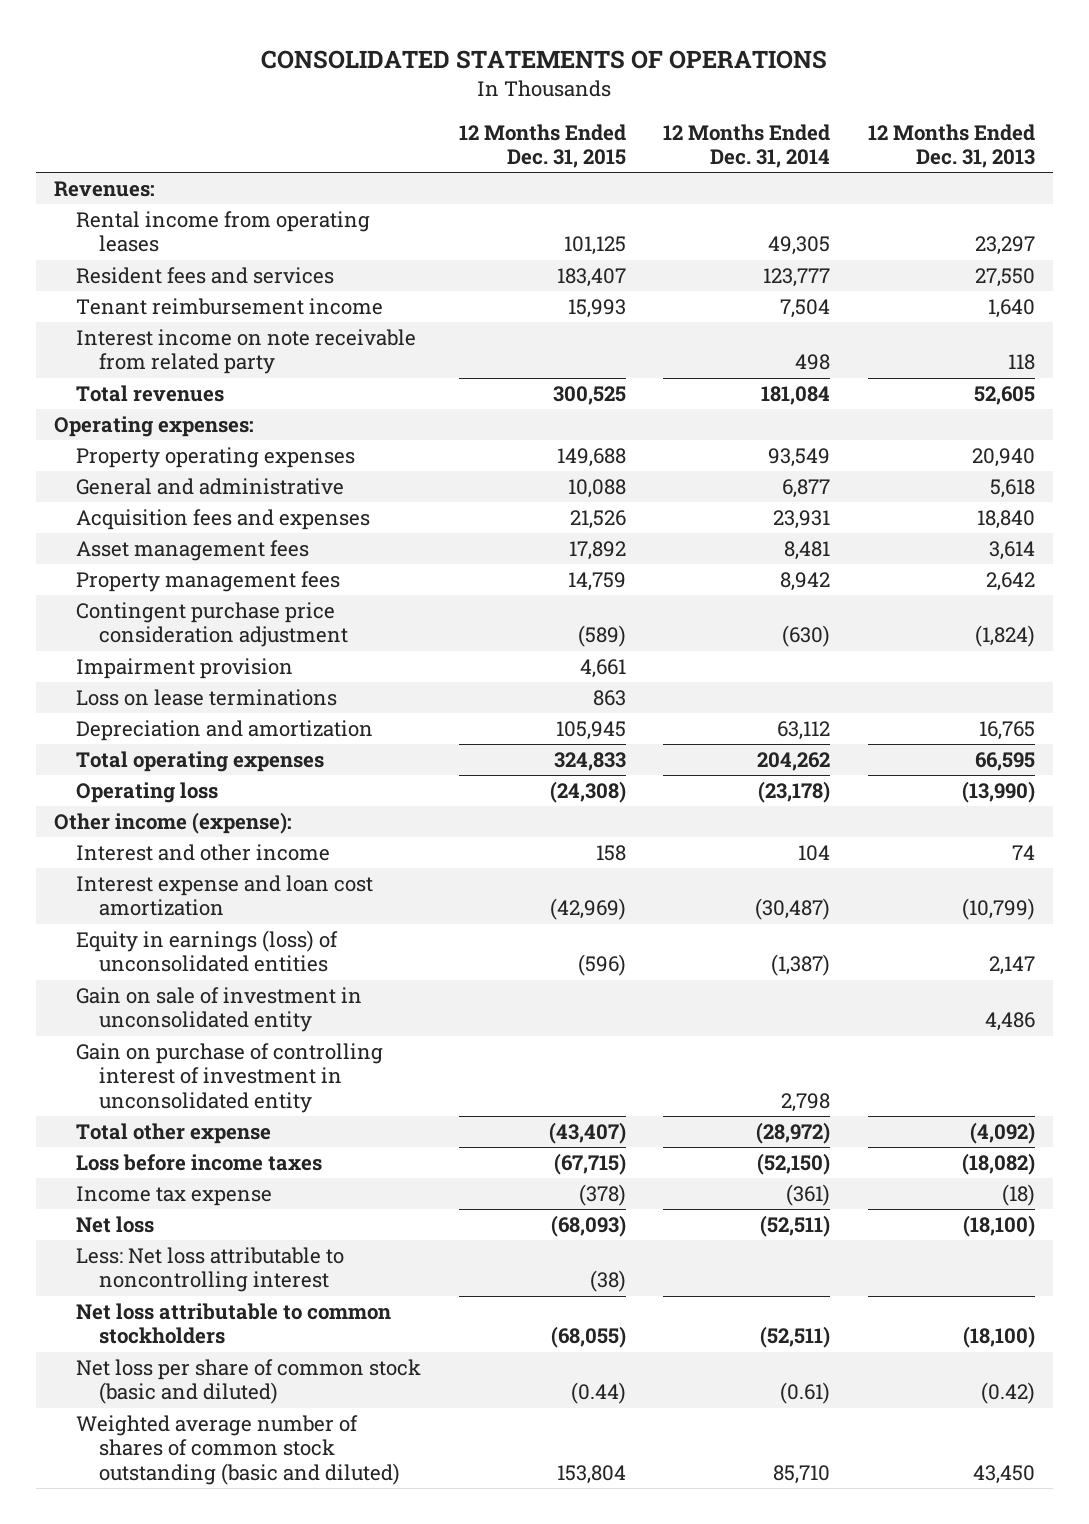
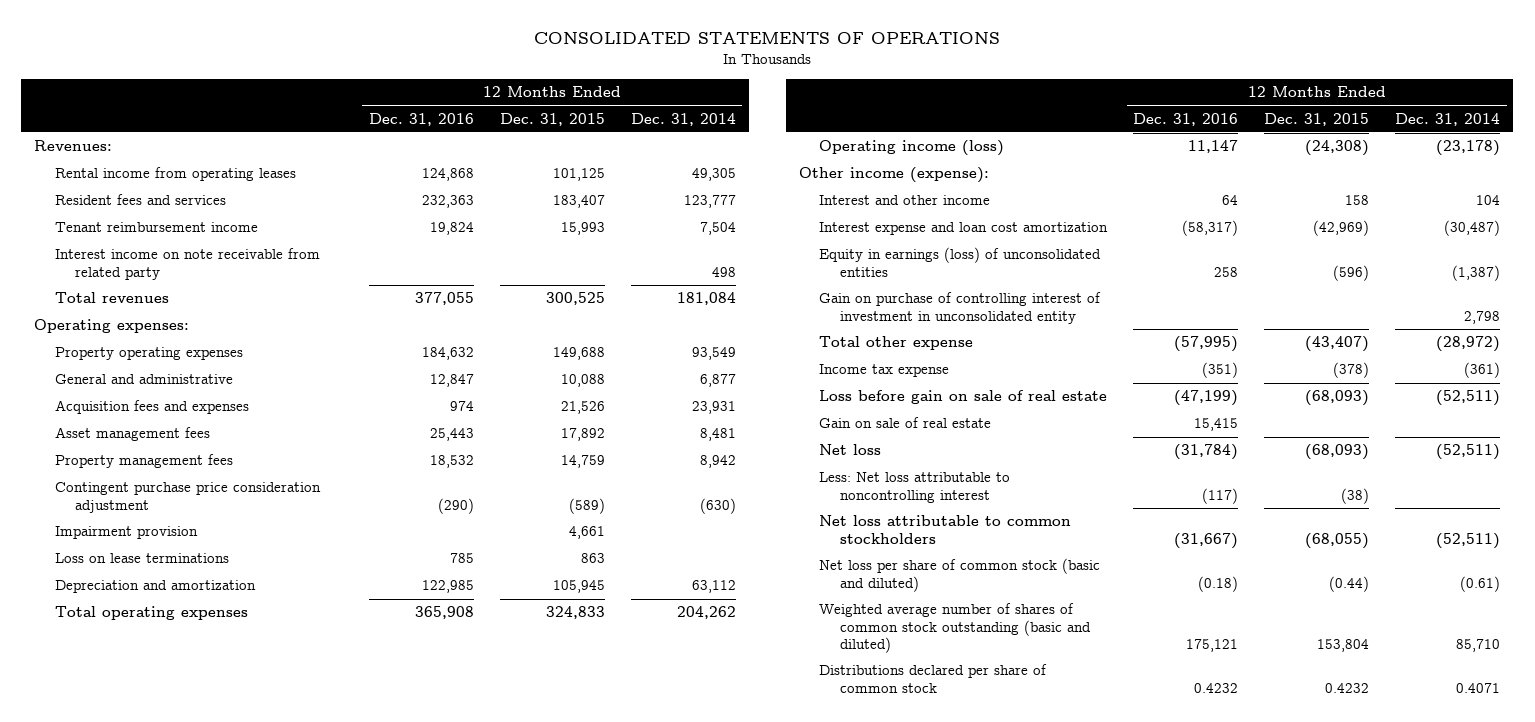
- | 12 Months Ended Dec. 31, 2015 | 12 Months Ended Dec. 31, 2014 | 12 Months Ended Dec. 31, 2013
+ | 12 Months Ended Dec. 31, 2016 | 12 Months Ended Dec. 31, 2015 | 12 Months Ended Dec. 31, 2014
- Operating loss | (24,308) | (23,178) | (13,990)
+ Operating income (loss) | 11,147 | (24,308) | (23,178)
- Gain on sale of investment in unconsolidated entity | | | 4,486
- Loss before income taxes | (67,715) | (52,150) | (18,082)
+ Loss before gain on sale of real estate | (47,199) | (68,093) | (52,511)
+ Gain on sale of real estate | 15,415 | |
+ Distributions declared per share of common stock | 0.4232 | 0.4232 | 0.4071

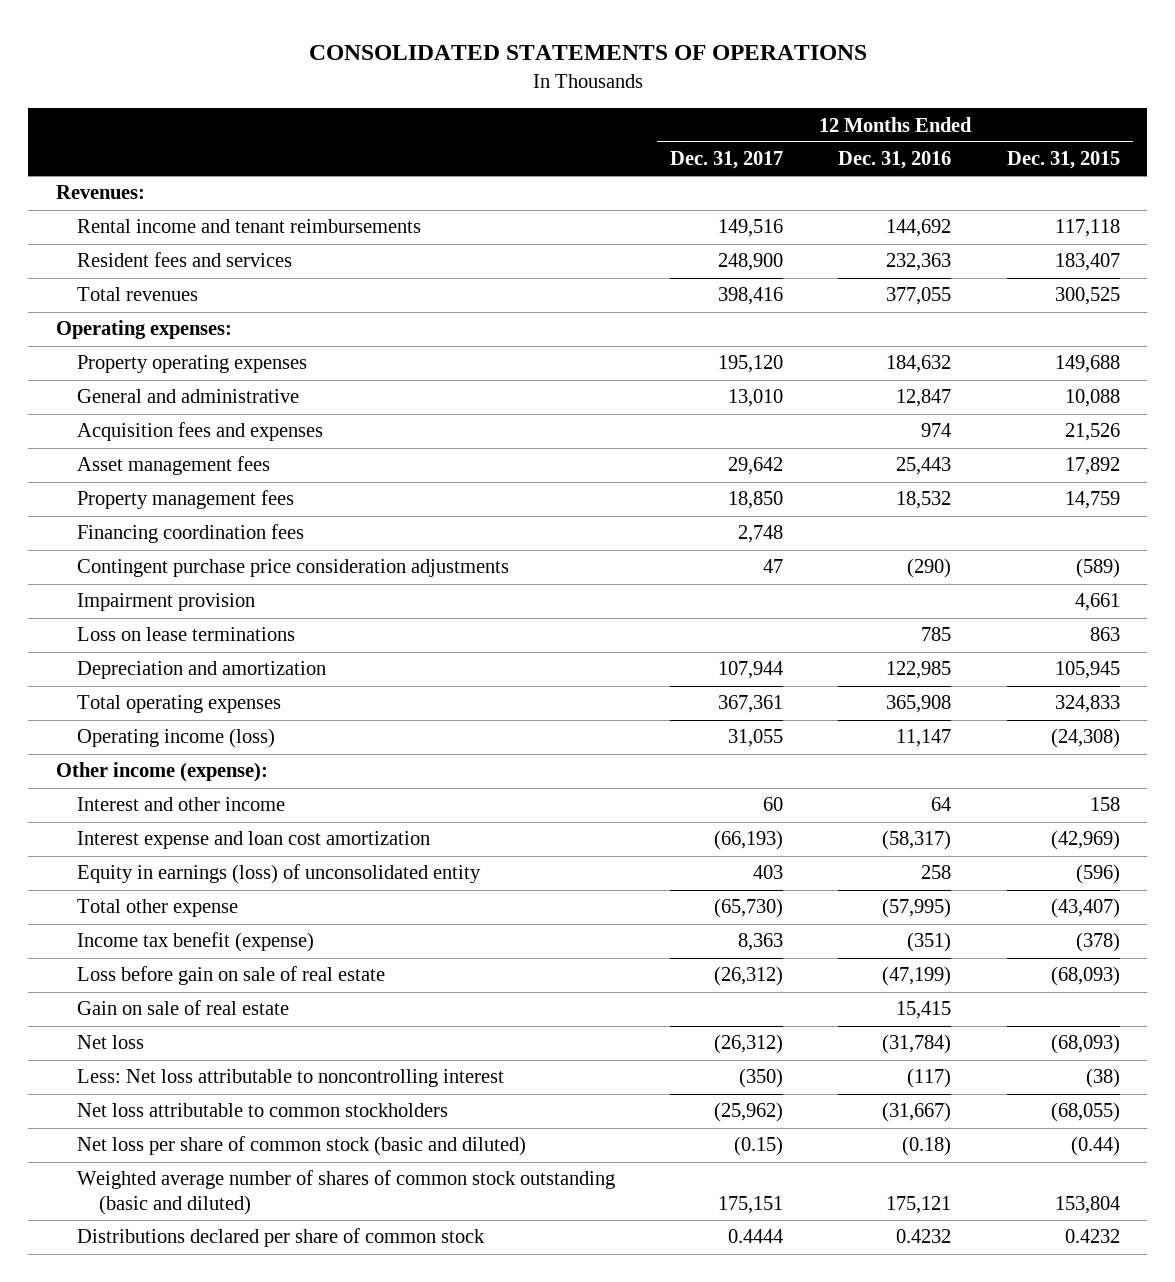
- | 12 Months Ended Dec. 31, 2016 | 12 Months Ended Dec. 31, 2015 | 12 Months Ended Dec. 31, 2014
+ | 12 Months Ended Dec. 31, 2017 | 12 Months Ended Dec. 31, 2016 | 12 Months Ended Dec. 31, 2015
- Rental income from operating leases | 124,868 | 101,125 | 49,305
+ Rental income and tenant reimbursements | 149,516 | 144,692 | 117,118
- Tenant reimbursement income | 19,824 | 15,993 | 7,504
- Interest income on note receivable from related party | | | 498
- Contingent purchase price consideration adjustment | (290) | (589) | (630)
+ Financing coordination fees | 2,748 | |
+ Contingent purchase price consideration adjustments | 47 | (290) | (589)
- Equity in earnings (loss) of unconsolidated entities | 258 | (596) | (1,387)
- Gain on purchase of controlling interest of investment in unconsolidated entity | | | 2,798
+ Equity in earnings (loss) of unconsolidated entity | 403 | 258 | (596)
- Income tax expense | (351) | (378) | (361)
+ Income tax benefit (expense) | 8,363 | (351) | (378)

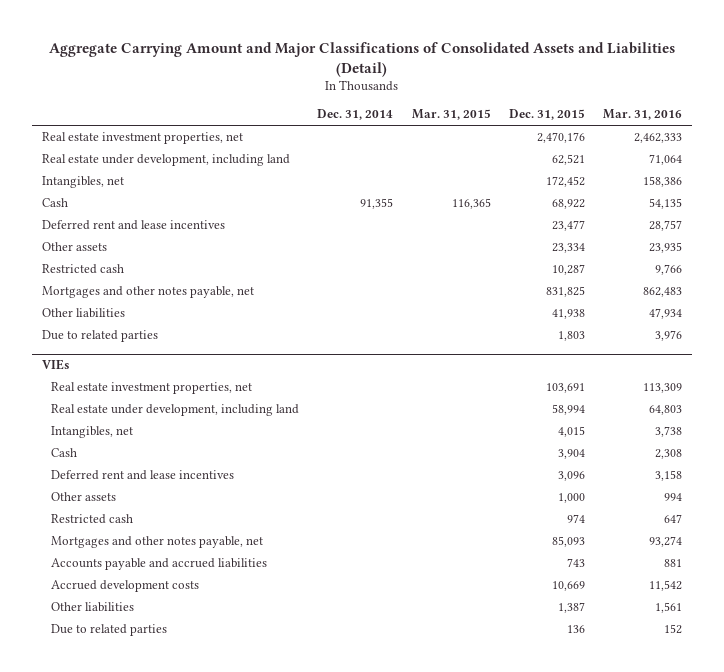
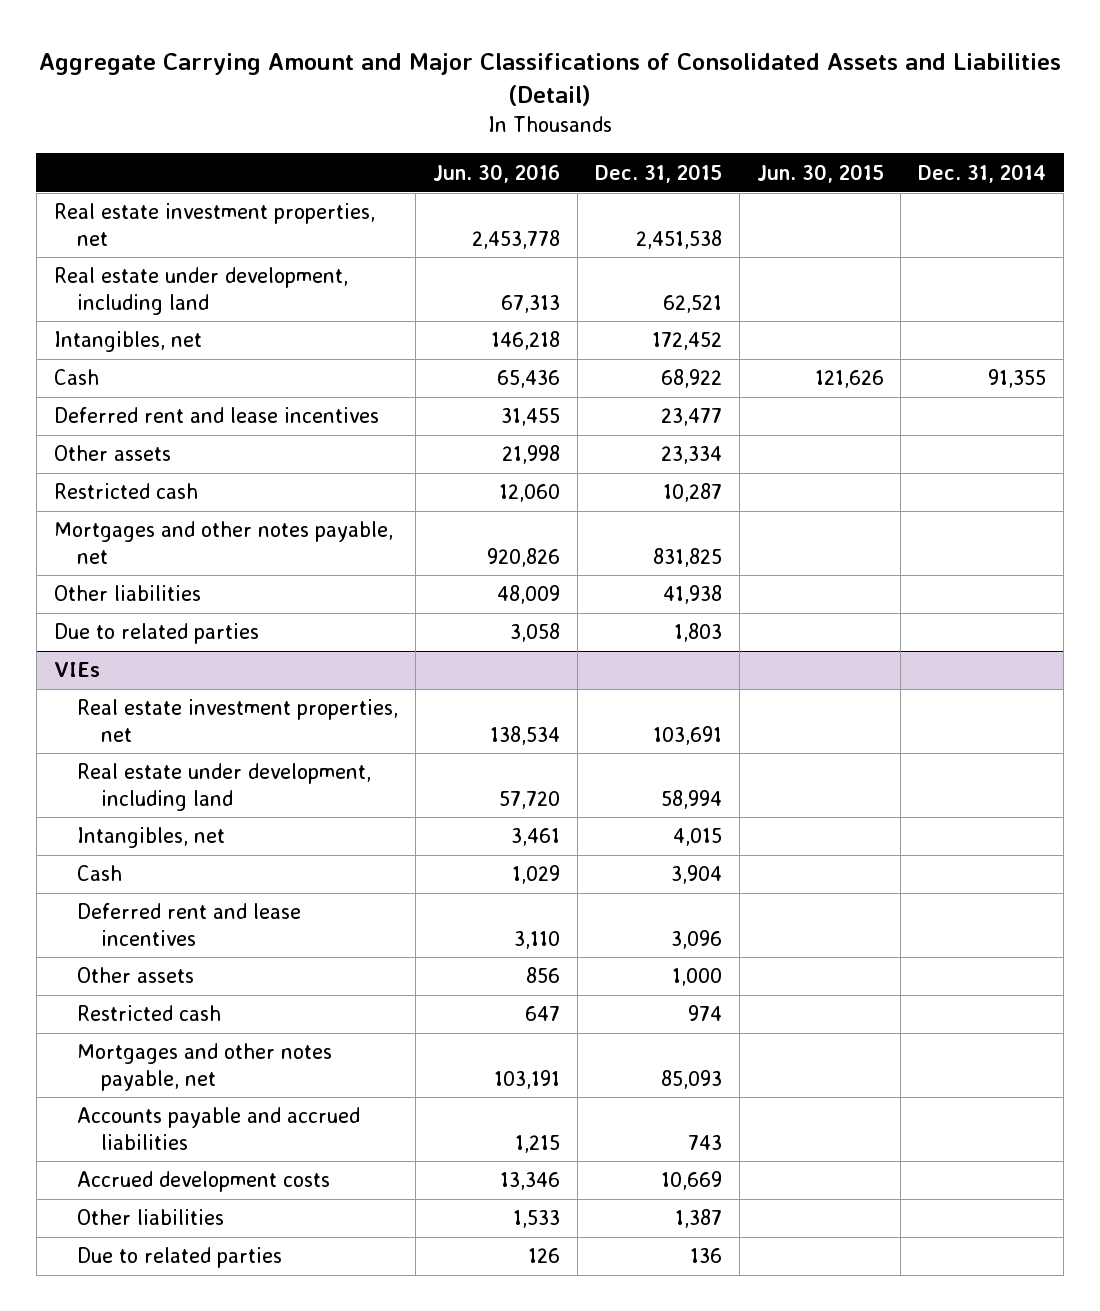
- | Dec. 31, 2014 | Mar. 31, 2015 | Dec. 31, 2015 | Mar. 31, 2016
+ | Jun. 30, 2016 | Dec. 31, 2015 | Jun. 30, 2015 | Dec. 31, 2014
- Real estate investment properties, net | | | 2,470,176 | 2,462,333
+ Real estate investment properties, net | 2,453,778 | 2,451,538 | |

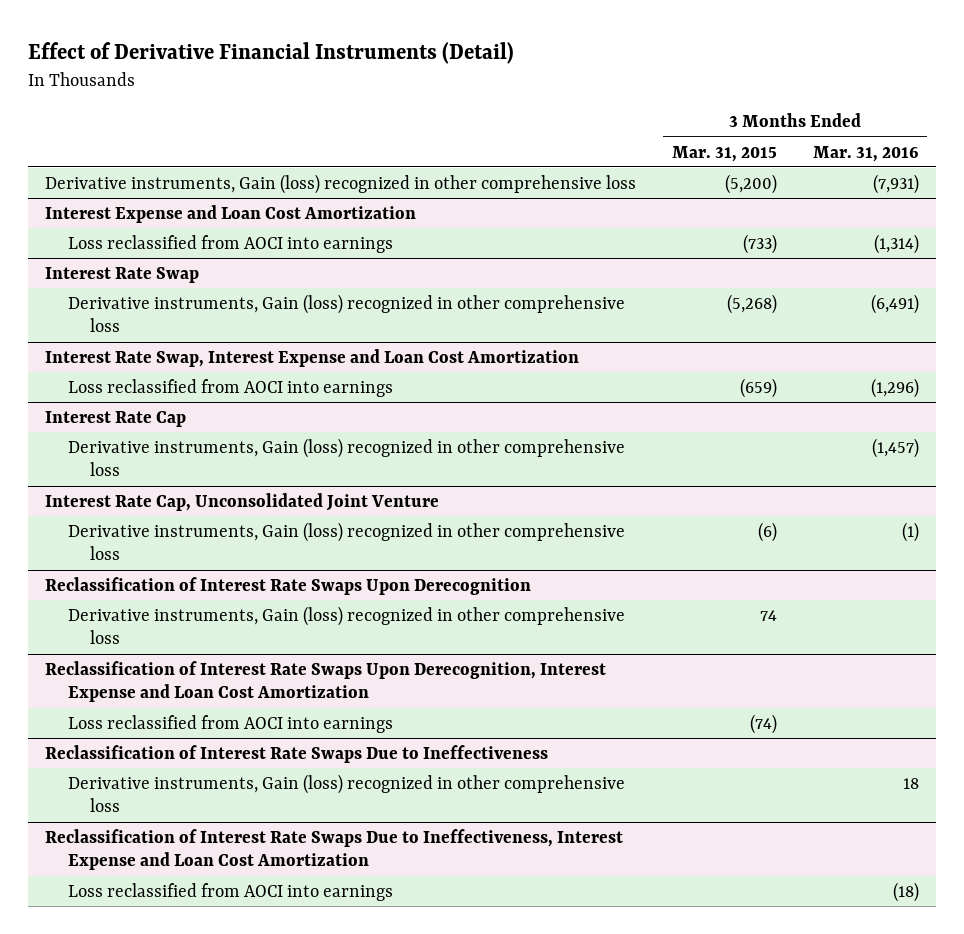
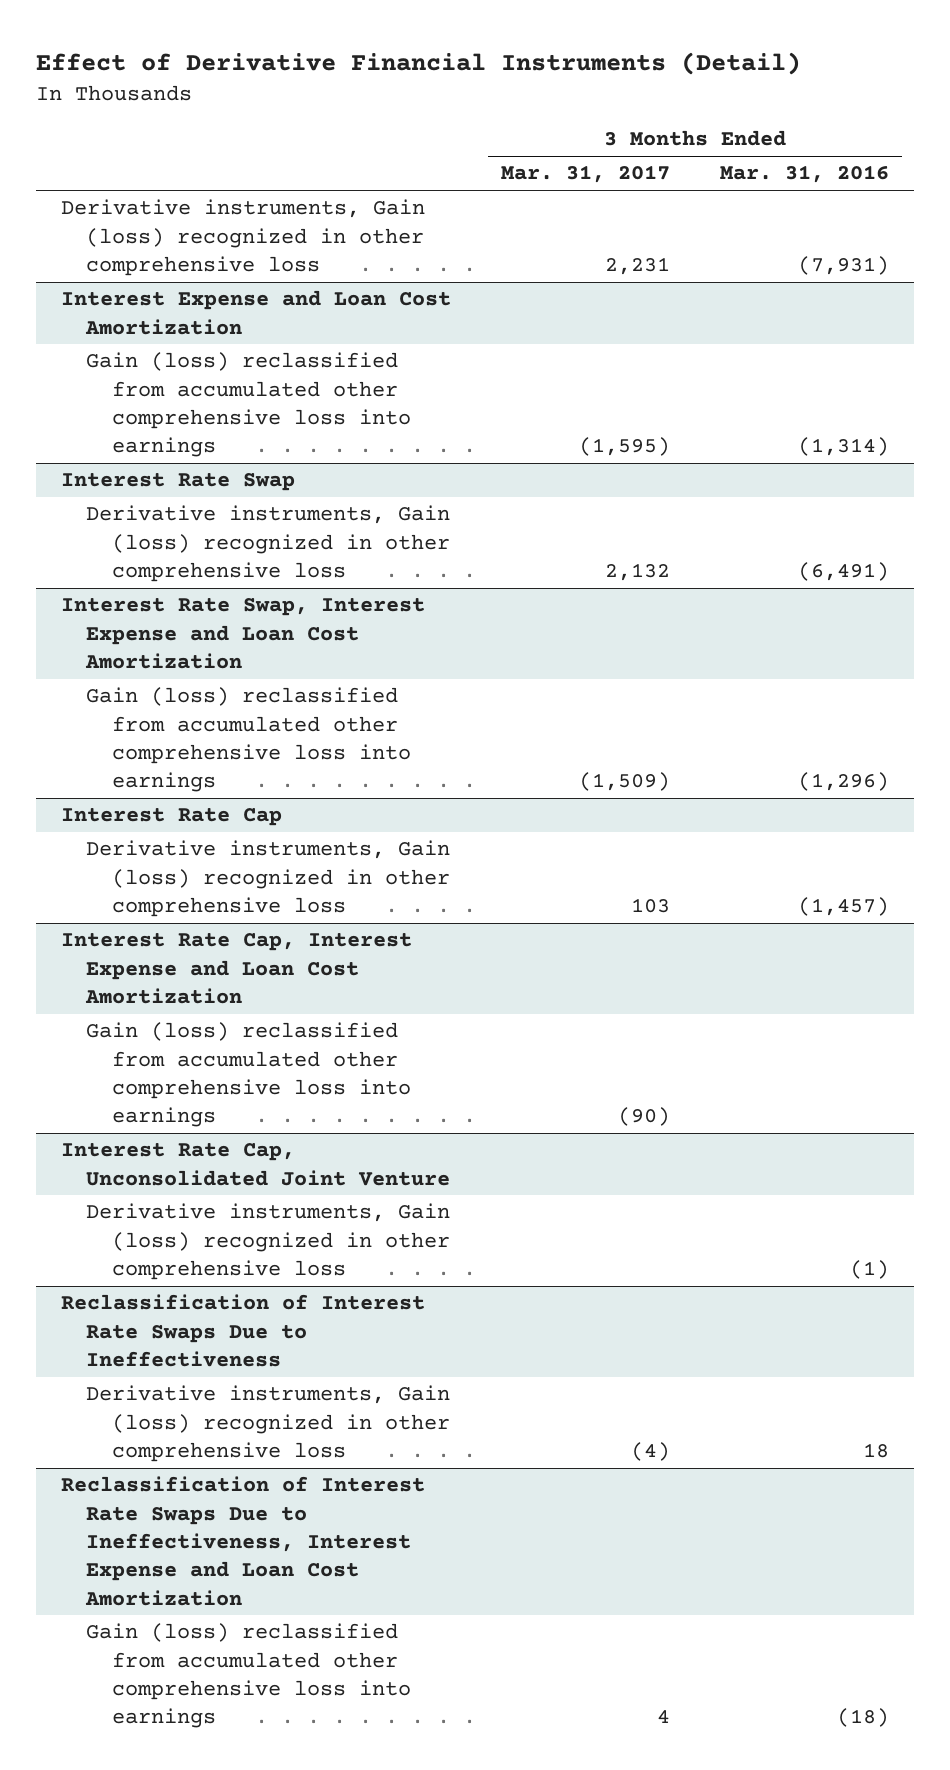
- | 3 Months Ended Mar. 31, 2015 | 3 Months Ended Mar. 31, 2016
+ | 3 Months Ended Mar. 31, 2017 | 3 Months Ended Mar. 31, 2016
@ Interest Expense and Loan Cost Amortization
- Loss reclassified from AOCI into earnings | (733) | (1,314)
+ Gain (loss) reclassified from accumulated other comprehensive loss into earnings | (1,595) | (1,314)
@ Interest Rate Swap, Interest Expense and Loan Cost Amortization
- Loss reclassified from AOCI into earnings | (659) | (1,296)
+ Gain (loss) reclassified from accumulated other comprehensive loss into earnings | (1,509) | (1,296)
+ Interest Rate Cap, Interest Expense and Loan Cost Amortization
+ Gain (loss) reclassified from accumulated other comprehensive loss into earnings | (90) |
- Reclassification of Interest Rate Swaps Upon Derecognition
- Derivative instruments, Gain (loss) recognized in other comprehensive loss | 74 |
- Reclassification of Interest Rate Swaps Upon Derecognition, Interest Expense and Loan Cost Amortization
- Loss reclassified from AOCI into earnings | (74) |
@ Reclassification of Interest Rate Swaps Due to Ineffectiveness, Interest Expense and Loan Cost Amortization
- Loss reclassified from AOCI into earnings | | (18)
+ Gain (loss) reclassified from accumulated other comprehensive loss into earnings | 4 | (18)

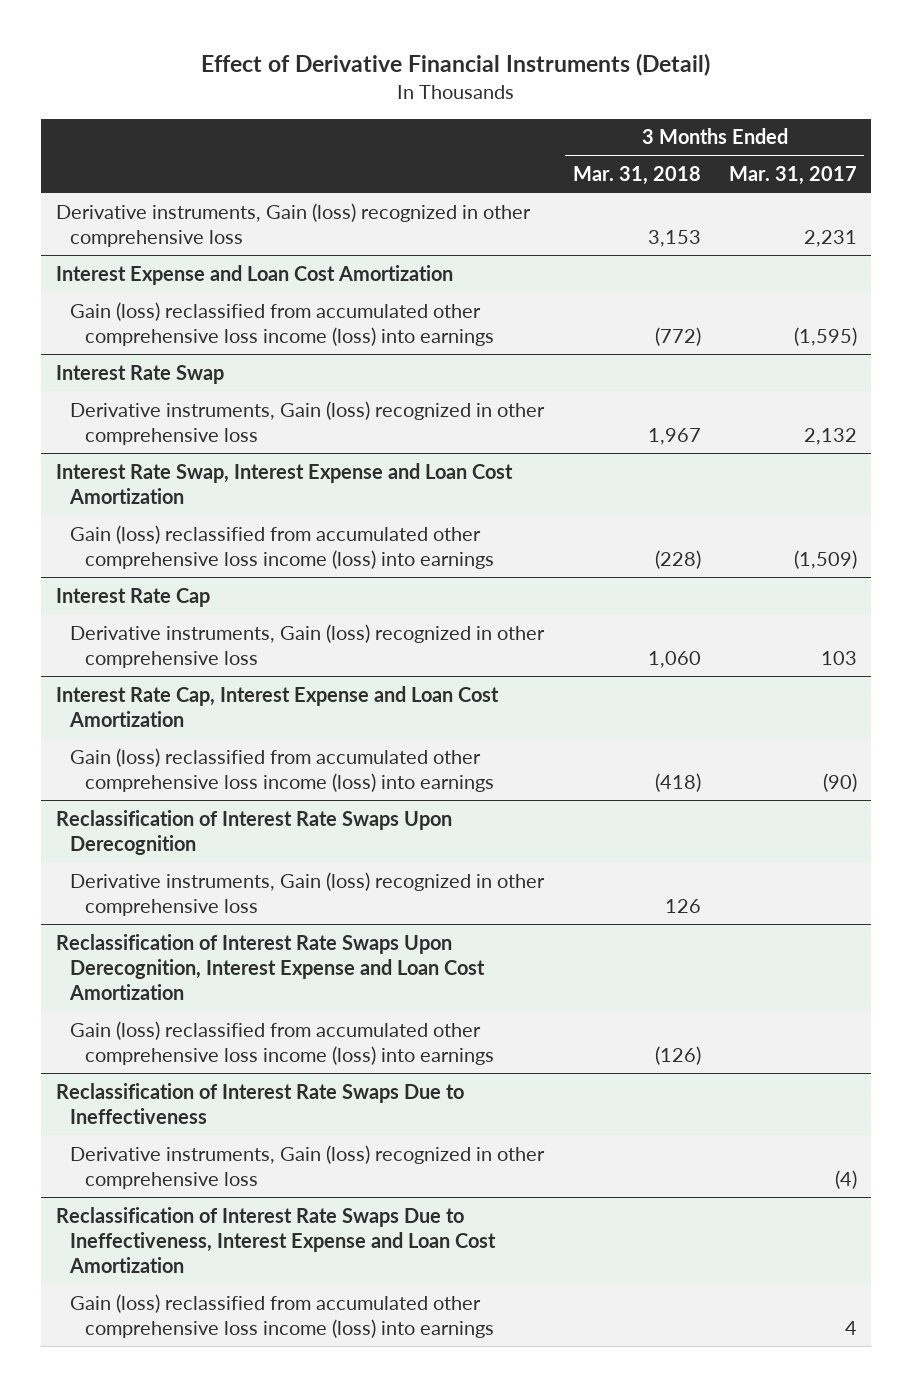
- | 3 Months Ended Mar. 31, 2017 | 3 Months Ended Mar. 31, 2016
+ | 3 Months Ended Mar. 31, 2018 | 3 Months Ended Mar. 31, 2017
@ Interest Expense and Loan Cost Amortization
- Gain (loss) reclassified from accumulated other comprehensive loss into earnings | (1,595) | (1,314)
+ Gain (loss) reclassified from accumulated other comprehensive loss income (loss) into earnings | (772) | (1,595)
@ Interest Rate Swap, Interest Expense and Loan Cost Amortization
- Gain (loss) reclassified from accumulated other comprehensive loss into earnings | (1,509) | (1,296)
+ Gain (loss) reclassified from accumulated other comprehensive loss income (loss) into earnings | (228) | (1,509)
@ Interest Rate Cap, Interest Expense and Loan Cost Amortization
- Gain (loss) reclassified from accumulated other comprehensive loss into earnings | (90) |
- Interest Rate Cap, Unconsolidated Joint Venture
@ Interest Rate Cap, Interest Expense and Loan Cost Amortization
+ Gain (loss) reclassified from accumulated other comprehensive loss income (loss) into earnings | (418) | (90)
+ Reclassification of Interest Rate Swaps Upon Derecognition
+ Reclassification of Interest Rate Swaps Upon Derecognition, Interest Expense and Loan Cost Amortization
+ Gain (loss) reclassified from accumulated other comprehensive loss income (loss) into earnings | (126) |
@ Reclassification of Interest Rate Swaps Due to Ineffectiveness, Interest Expense and Loan Cost Amortization
- Gain (loss) reclassified from accumulated other comprehensive loss into earnings | 4 | (18)
+ Gain (loss) reclassified from accumulated other comprehensive loss income (loss) into earnings | | 4

